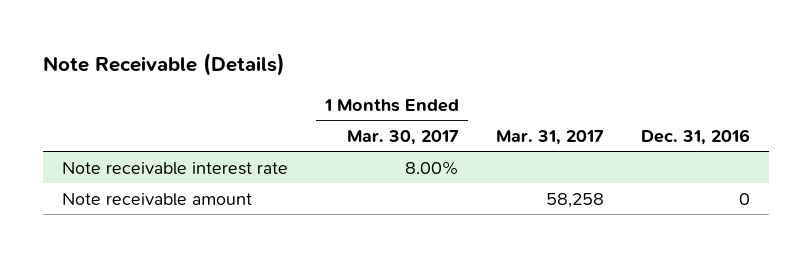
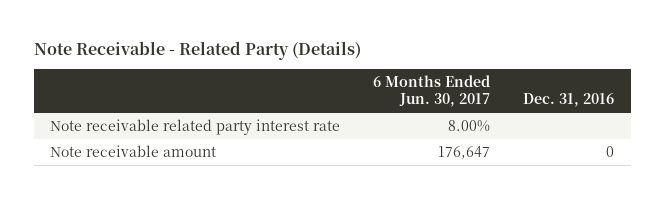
- Note Receivable (Details)
+ Note Receivable - Related Party (Details)
- | 1 Months Ended Mar. 30, 2017 | Mar. 31, 2017 | Dec. 31, 2016
+ | 6 Months Ended Jun. 30, 2017 | Dec. 31, 2016
- Note receivable interest rate | 8.00% | |
+ Note receivable related party interest rate | 8.00% |

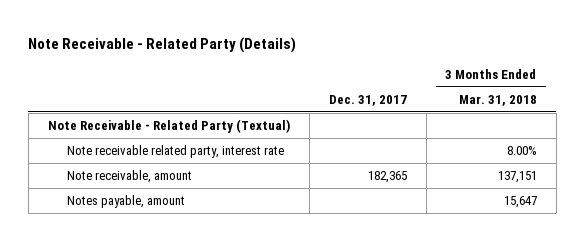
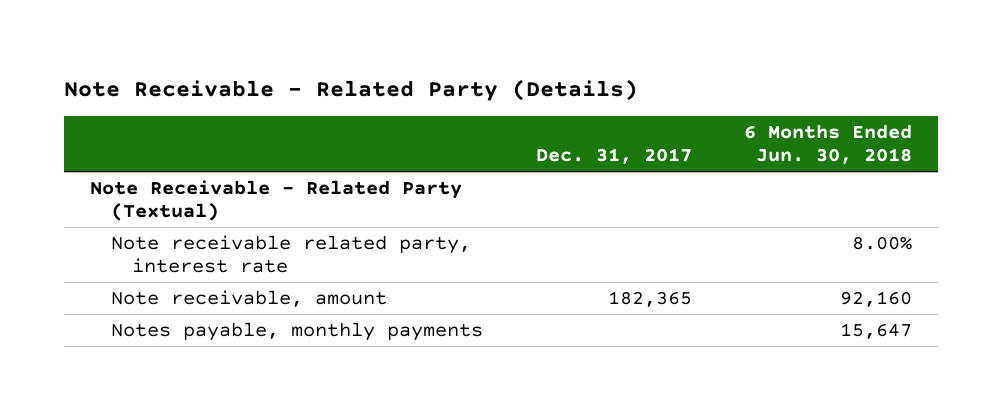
- | Dec. 31, 2017 | 3 Months Ended Mar. 31, 2018
+ | Dec. 31, 2017 | 6 Months Ended Jun. 30, 2018
- Notes payable, amount | | 15,647
+ Notes payable, monthly payments | | 15,647

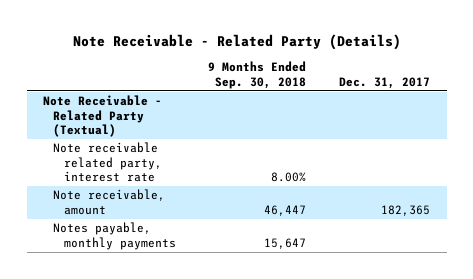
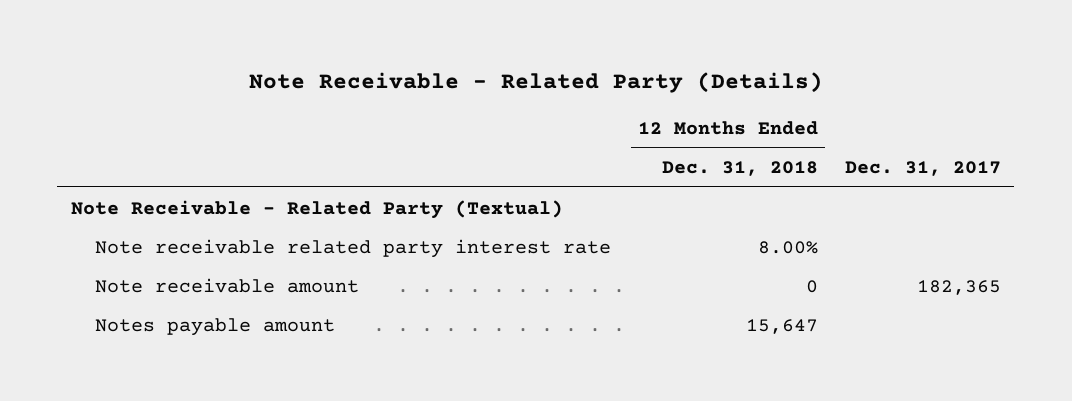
- | 9 Months Ended Sep. 30, 2018 | Dec. 31, 2017
+ | 12 Months Ended Dec. 31, 2018 | Dec. 31, 2017
- Note receivable related party, interest rate | 8.00% |
- Note receivable, amount | 46,447 | 182,365
- Notes payable, monthly payments | 15,647 |
+ Note receivable related party interest rate | 8.00% |
+ Note receivable amount | 0 | 182,365
+ Notes payable amount | 15,647 |

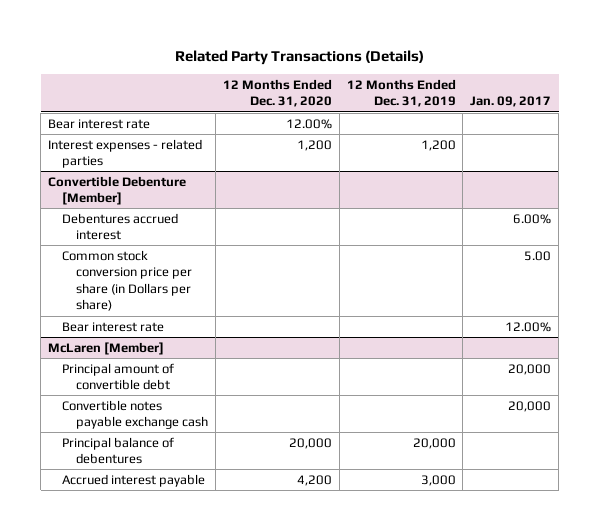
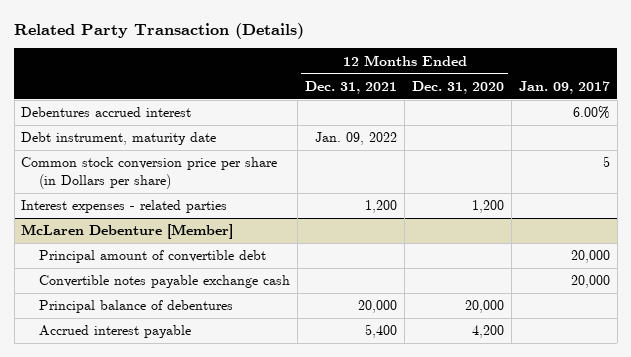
- Related Party Transactions (Details)
+ Related Party Transaction (Details)
- | 12 Months Ended Dec. 31, 2020 | 12 Months Ended Dec. 31, 2019 | Jan. 09, 2017
+ | 12 Months Ended Dec. 31, 2021 | 12 Months Ended Dec. 31, 2020 | Jan. 09, 2017
- Bear interest rate | 12.00% | |
+ Debentures accrued interest | | | 6.00%
+ Debt instrument, maturity date | Jan. 09, 2022 | |
+ Common stock conversion price per share (in Dollars per share) | | | 5
- Convertible Debenture [Member]
- Debentures accrued interest | | | 6.00%
- Common stock conversion price per share (in Dollars per share) | | | 5.00
- Bear interest rate | | | 12.00%
- McLaren [Member]
+ McLaren Debenture [Member]

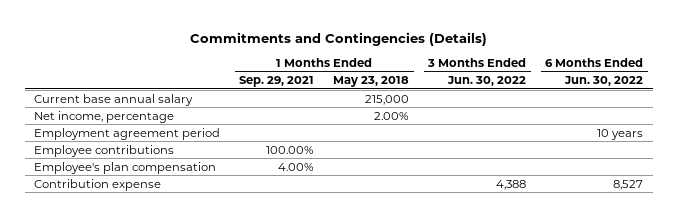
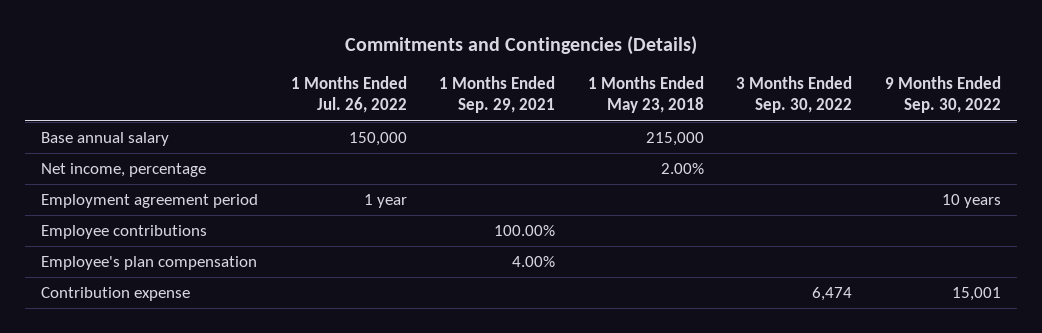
- | 1 Months Ended Sep. 29, 2021 | 1 Months Ended May 23, 2018 | 3 Months Ended Jun. 30, 2022 | 6 Months Ended Jun. 30, 2022
+ | 1 Months Ended Jul. 26, 2022 | 1 Months Ended Sep. 29, 2021 | 1 Months Ended May 23, 2018 | 3 Months Ended Sep. 30, 2022 | 9 Months Ended Sep. 30, 2022
- Current base annual salary | | 215,000 | |
+ Base annual salary | 150,000 | | 215,000 | |

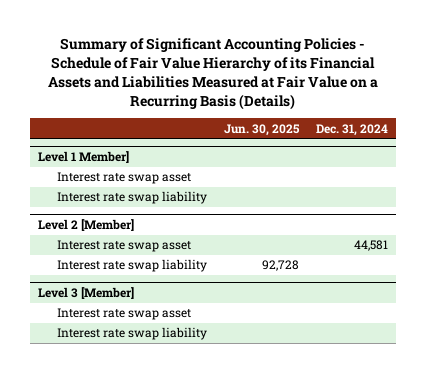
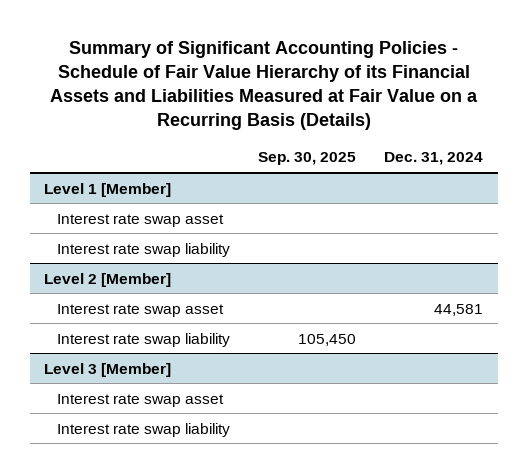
- | Jun. 30, 2025 | Dec. 31, 2024
+ | Sep. 30, 2025 | Dec. 31, 2024
- Level 1 Member]
+ Level 1 [Member]

